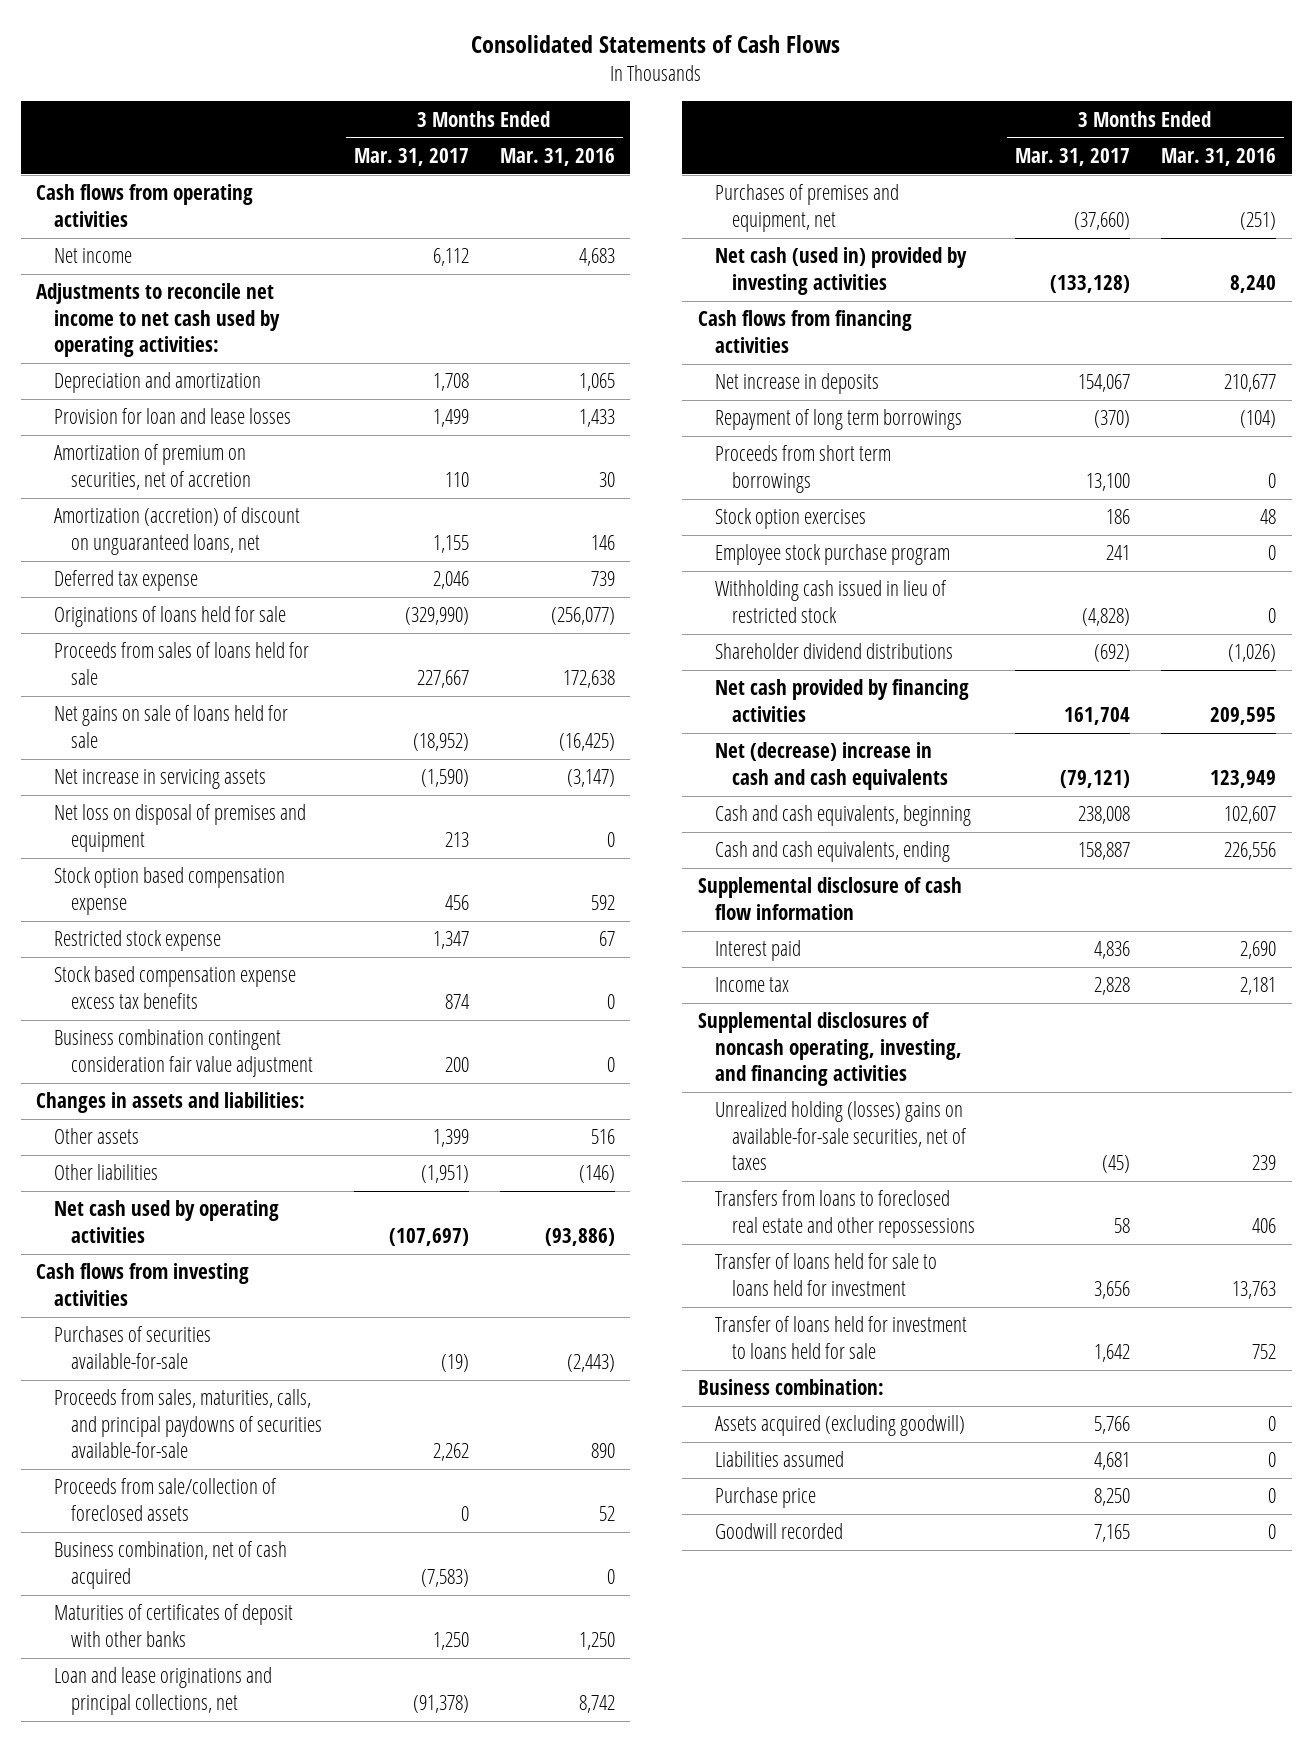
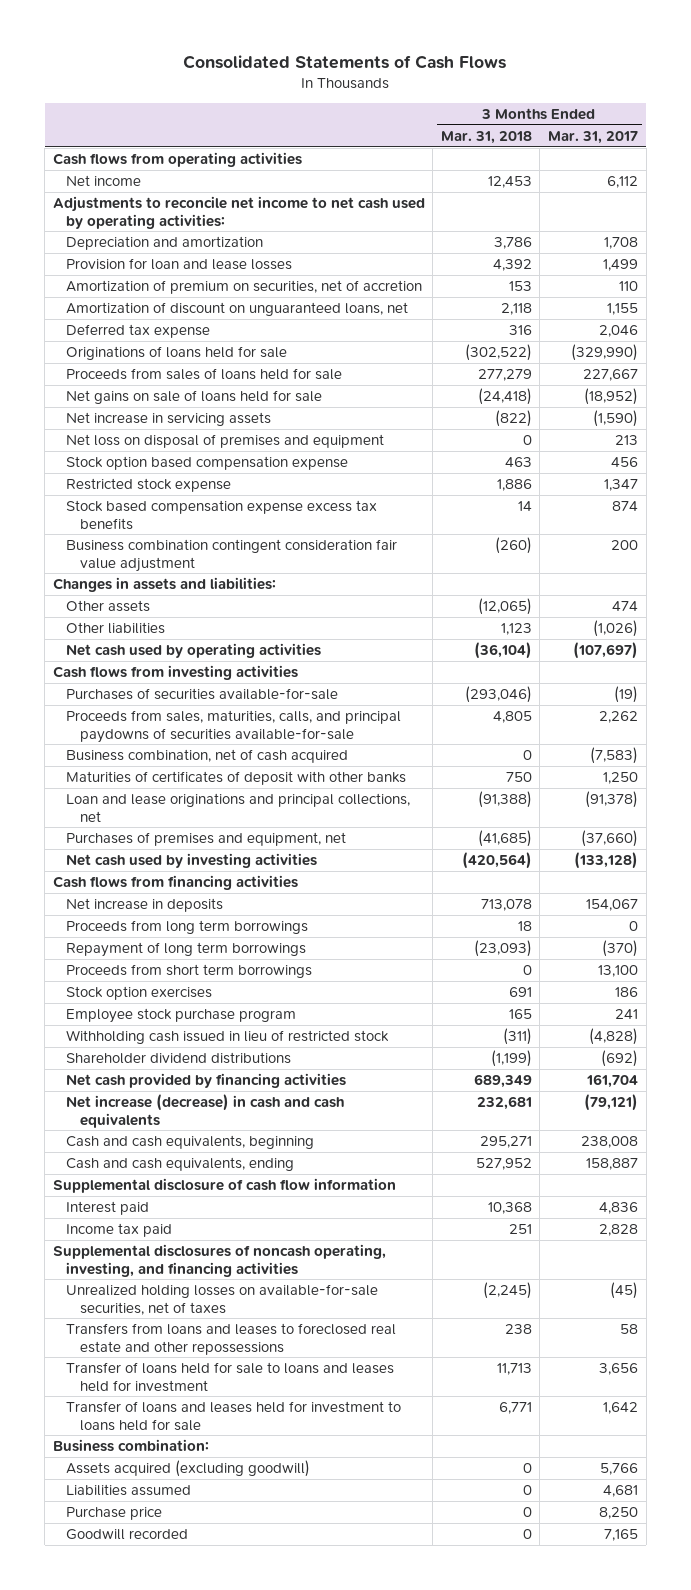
- | 3 Months Ended Mar. 31, 2017 | 3 Months Ended Mar. 31, 2016
+ | 3 Months Ended Mar. 31, 2018 | 3 Months Ended Mar. 31, 2017
- Amortization (accretion) of discount on unguaranteed loans, net | 1,155 | 146
+ Amortization of discount on unguaranteed loans, net | 2,118 | 1,155
- Other assets | 1,399 | 516
- Other liabilities | (1,951) | (146)
+ Other assets | (12,065) | 474
+ Other liabilities | 1,123 | (1,026)
- Proceeds from sale/collection of foreclosed assets | 0 | 52
- Net cash (used in) provided by investing activities | (133,128) | 8,240
+ Net cash used by investing activities | (420,564) | (133,128)
+ Proceeds from long term borrowings | 18 | 0
- Net (decrease) increase in cash and cash equivalents | (79,121) | 123,949
+ Net increase (decrease) in cash and cash equivalents | 232,681 | (79,121)
- Income tax | 2,828 | 2,181
+ Income tax paid | 251 | 2,828
- Unrealized holding (losses) gains on available-for-sale securities, net of taxes | (45) | 239
- Transfers from loans to foreclosed real estate and other repossessions | 58 | 406
- Transfer of loans held for sale to loans held for investment | 3,656 | 13,763
- Transfer of loans held for investment to loans held for sale | 1,642 | 752
+ Unrealized holding losses on available-for-sale securities, net of taxes | (2,245) | (45)
+ Transfers from loans and leases to foreclosed real estate and other repossessions | 238 | 58
+ Transfer of loans held for sale to loans and leases held for investment | 11,713 | 3,656
+ Transfer of loans and leases held for investment to loans held for sale | 6,771 | 1,642

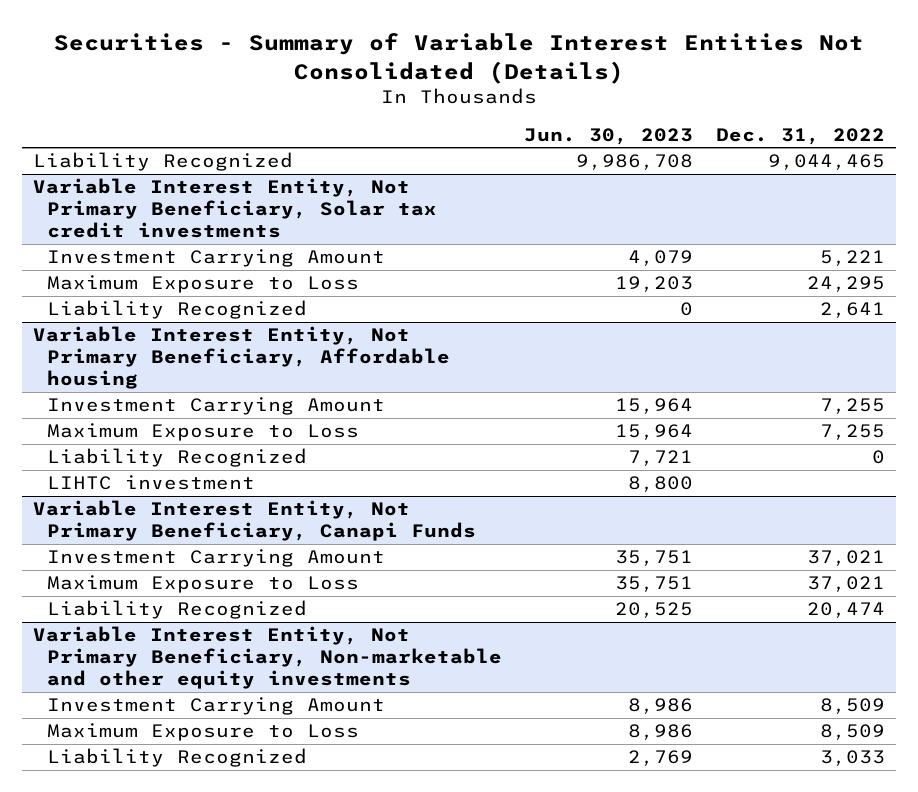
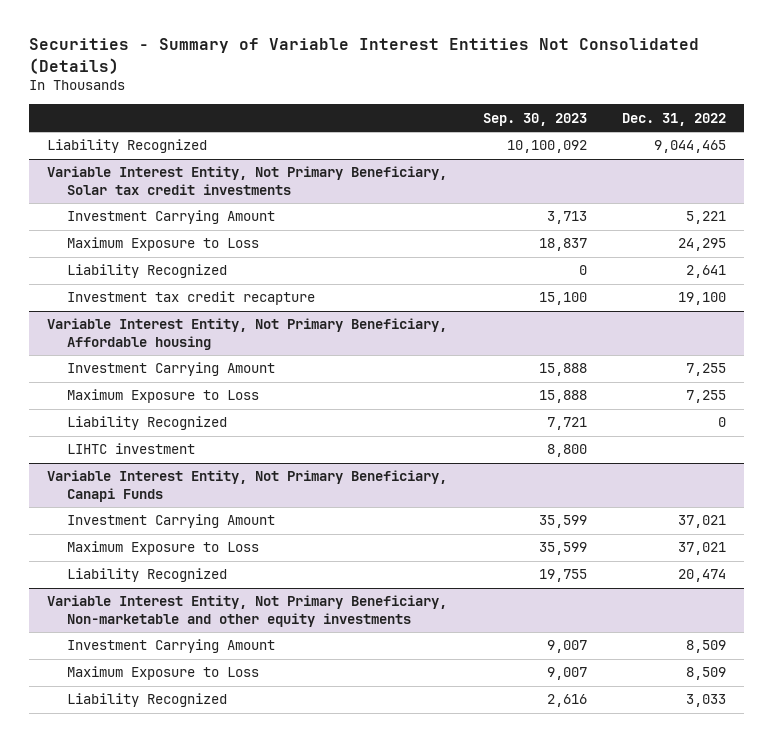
- | Jun. 30, 2023 | Dec. 31, 2022
+ | Sep. 30, 2023 | Dec. 31, 2022
@ Variable Interest Entity, Not Primary Beneficiary, Solar tax credit investments
+ Investment tax credit recapture | 15,100 | 19,100

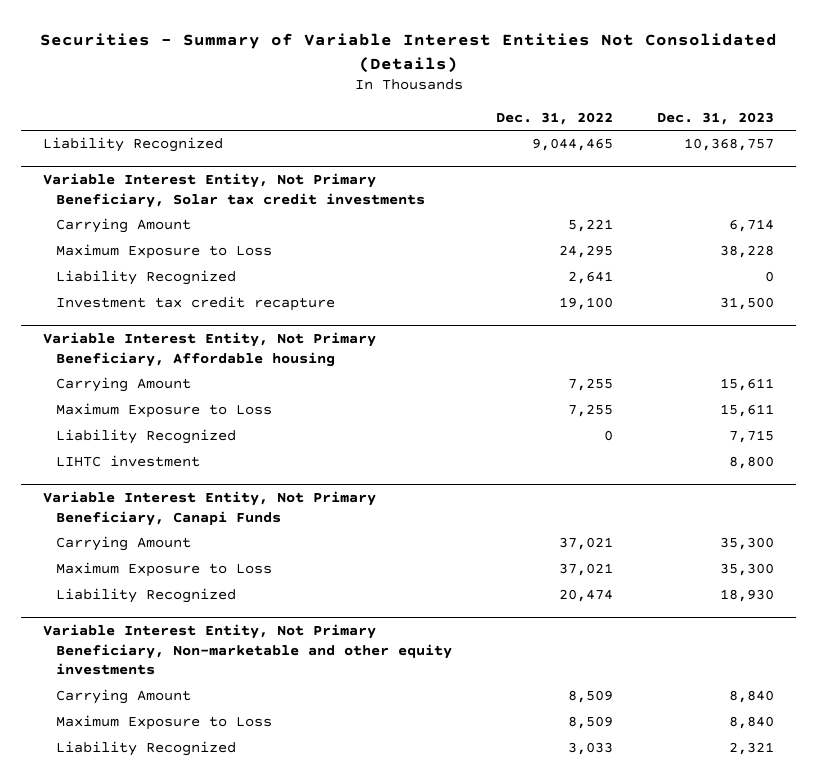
- | Sep. 30, 2023 | Dec. 31, 2022
+ | Dec. 31, 2022 | Dec. 31, 2023
@ Variable Interest Entity, Not Primary Beneficiary, Solar tax credit investments
- Investment Carrying Amount | 3,713 | 5,221
+ Carrying Amount | 5,221 | 6,714
@ Variable Interest Entity, Not Primary Beneficiary, Affordable housing
- Investment Carrying Amount | 15,888 | 7,255
+ Carrying Amount | 7,255 | 15,611
@ Variable Interest Entity, Not Primary Beneficiary, Canapi Funds
- Investment Carrying Amount | 35,599 | 37,021
+ Carrying Amount | 37,021 | 35,300
@ Variable Interest Entity, Not Primary Beneficiary, Non-marketable and other equity investments
- Investment Carrying Amount | 9,007 | 8,509
+ Carrying Amount | 8,509 | 8,840

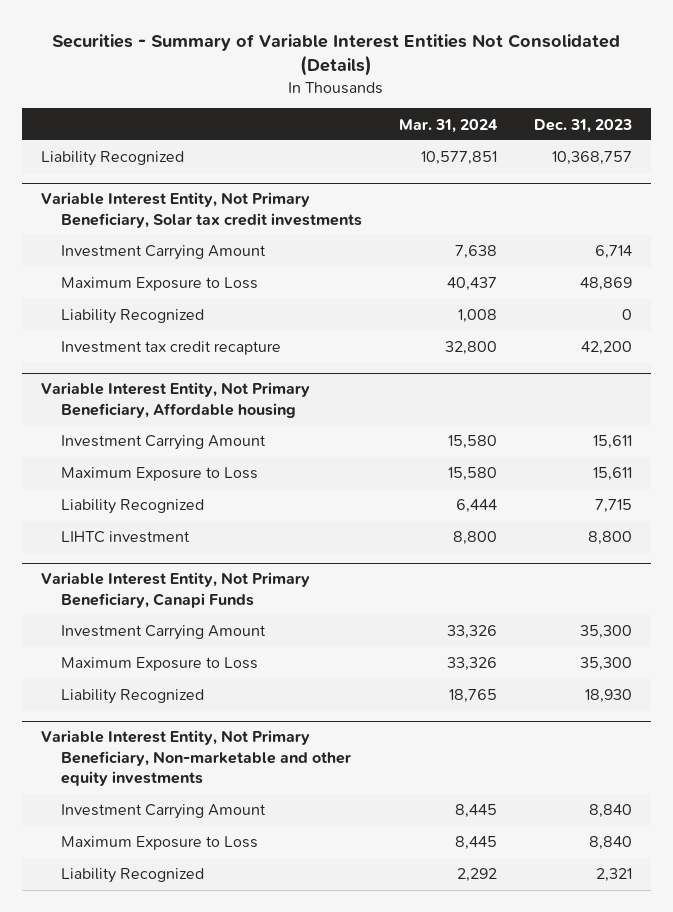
- | Dec. 31, 2022 | Dec. 31, 2023
+ | Mar. 31, 2024 | Dec. 31, 2023
@ Variable Interest Entity, Not Primary Beneficiary, Solar tax credit investments
- Carrying Amount | 5,221 | 6,714
- Maximum Exposure to Loss | 24,295 | 38,228
+ Investment Carrying Amount | 7,638 | 6,714
+ Maximum Exposure to Loss | 40,437 | 48,869
- Investment tax credit recapture | 19,100 | 31,500
+ Investment tax credit recapture | 32,800 | 42,200
@ Variable Interest Entity, Not Primary Beneficiary, Affordable housing
- Carrying Amount | 7,255 | 15,611
+ Investment Carrying Amount | 15,580 | 15,611
@ Variable Interest Entity, Not Primary Beneficiary, Canapi Funds
- Carrying Amount | 37,021 | 35,300
+ Investment Carrying Amount | 33,326 | 35,300
@ Variable Interest Entity, Not Primary Beneficiary, Non-marketable and other equity investments
- Carrying Amount | 8,509 | 8,840
+ Investment Carrying Amount | 8,445 | 8,840

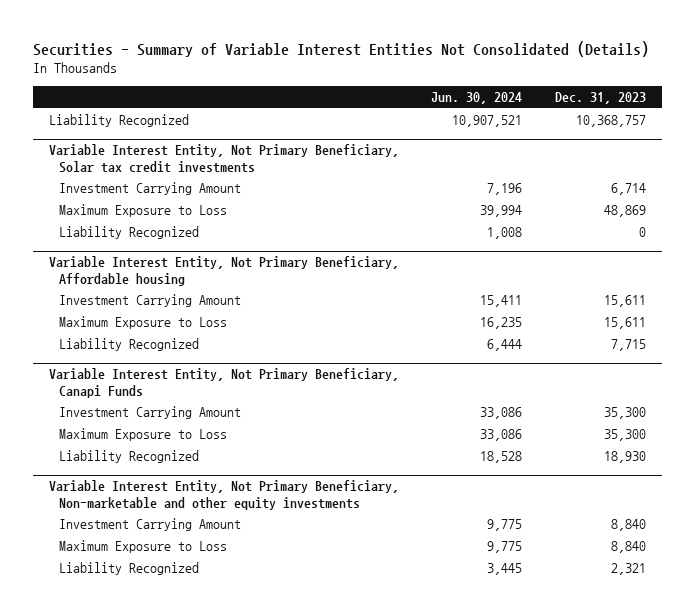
- | Mar. 31, 2024 | Dec. 31, 2023
+ | Jun. 30, 2024 | Dec. 31, 2023
@ Variable Interest Entity, Not Primary Beneficiary, Solar tax credit investments
- Investment tax credit recapture | 32,800 | 42,200
@ Variable Interest Entity, Not Primary Beneficiary, Affordable housing
- LIHTC investment | 8,800 | 8,800

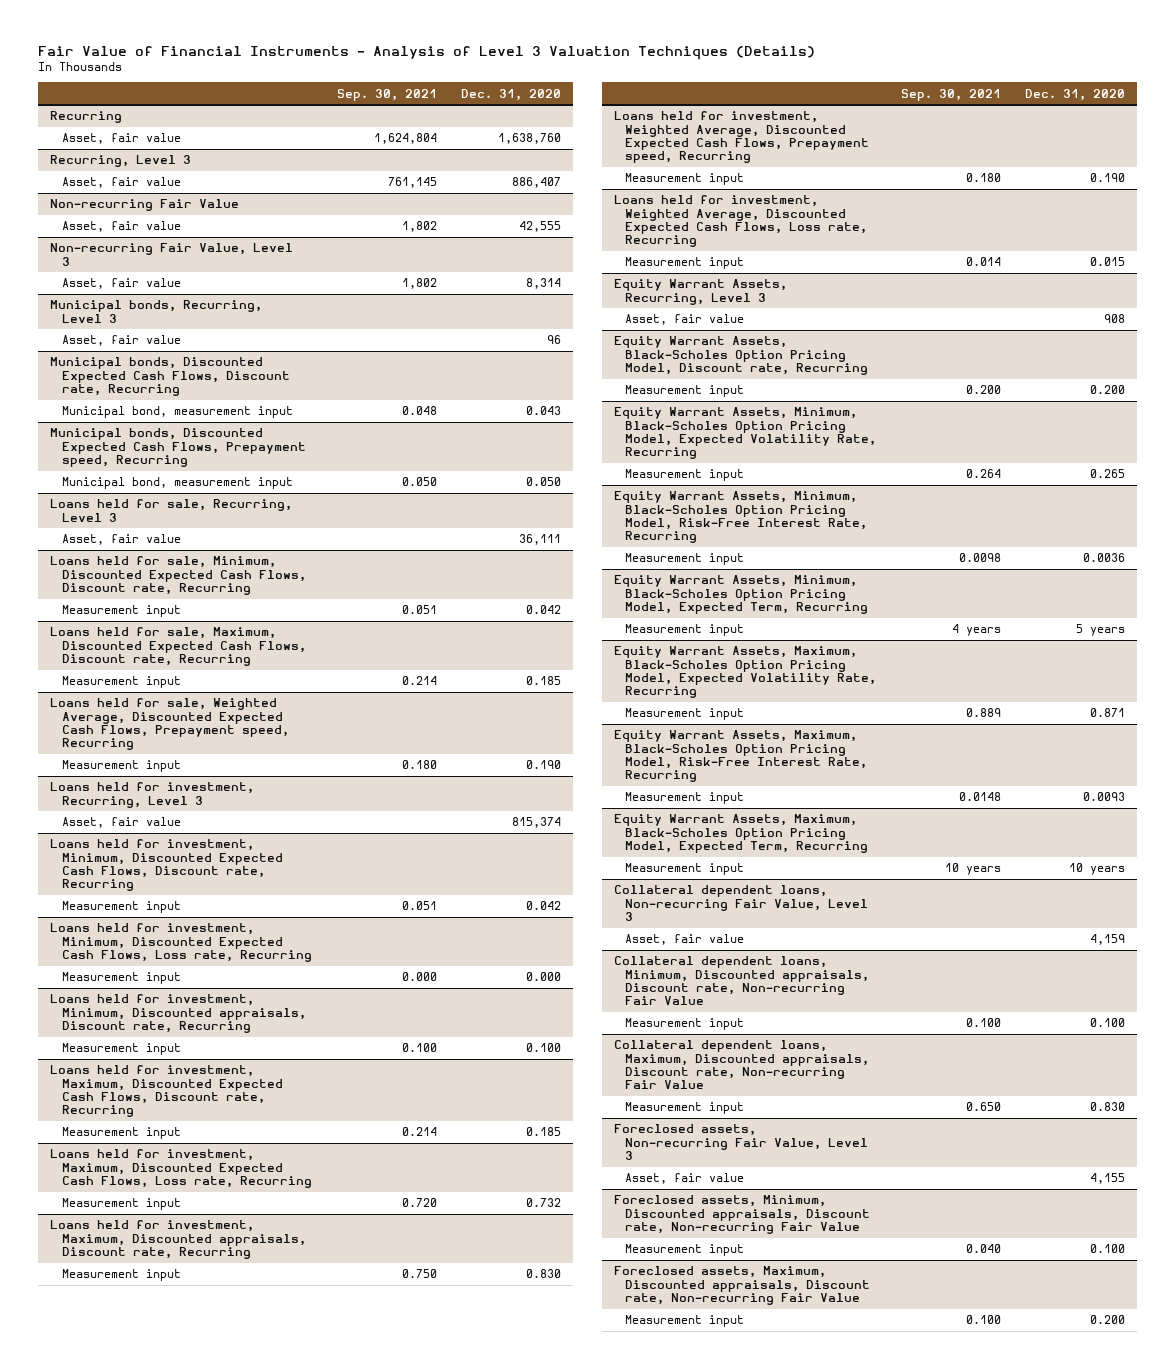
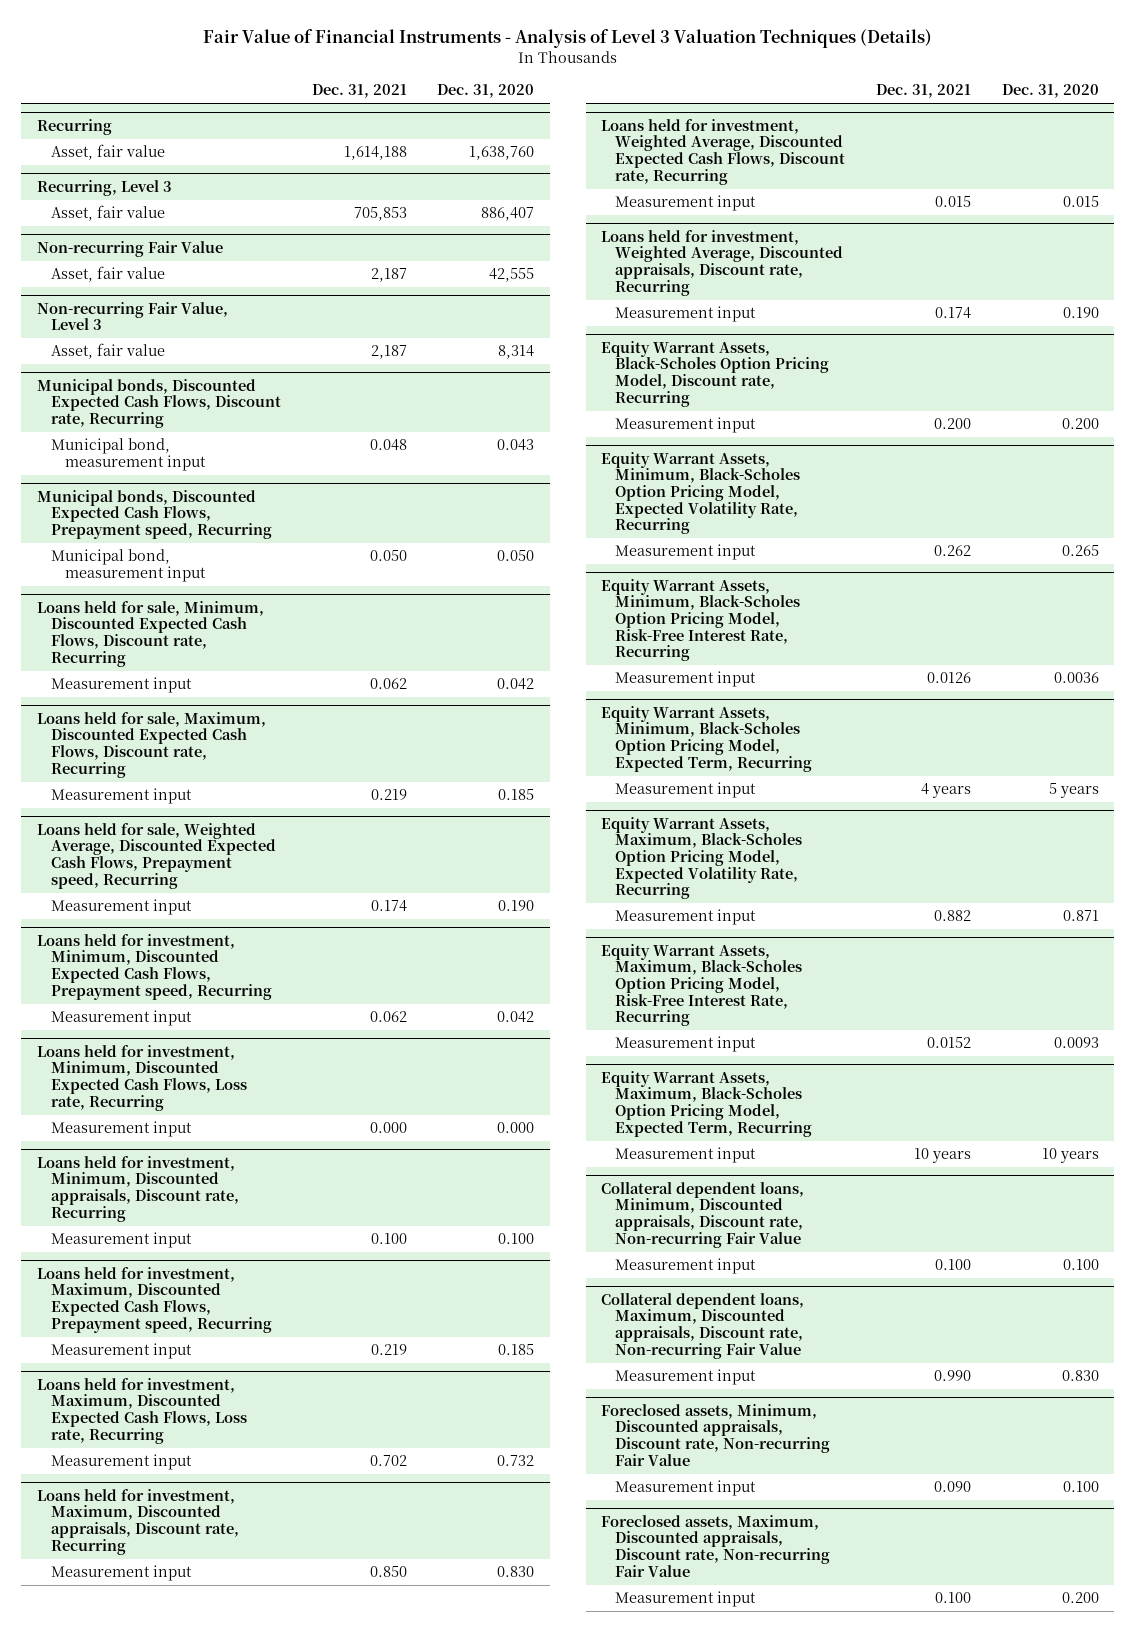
- | Sep. 30, 2021 | Dec. 31, 2020
+ | Dec. 31, 2021 | Dec. 31, 2020
- Municipal bonds, Recurring, Level 3
- Asset, fair value | | 96
- Loans held for sale, Recurring, Level 3
- Asset, fair value | | 36,111
- Loans held for investment, Recurring, Level 3
- Asset, fair value | | 815,374
- Loans held for investment, Minimum, Discounted Expected Cash Flows, Discount rate, Recurring
+ Loans held for investment, Minimum, Discounted Expected Cash Flows, Prepayment speed, Recurring
- Loans held for investment, Maximum, Discounted Expected Cash Flows, Discount rate, Recurring
+ Loans held for investment, Maximum, Discounted Expected Cash Flows, Prepayment speed, Recurring
- Loans held for investment, Weighted Average, Discounted Expected Cash Flows, Prepayment speed, Recurring
- Measurement input | 0.180 | 0.190
- Loans held for investment, Weighted Average, Discounted Expected Cash Flows, Loss rate, Recurring
+ Loans held for investment, Weighted Average, Discounted Expected Cash Flows, Discount rate, Recurring
- Equity Warrant Assets, Recurring, Level 3
- Asset, fair value | | 908
+ Loans held for investment, Weighted Average, Discounted appraisals, Discount rate, Recurring
+ Measurement input | 0.174 | 0.190
- Collateral dependent loans, Non-recurring Fair Value, Level 3
- Asset, fair value | | 4,159
- Foreclosed assets, Non-recurring Fair Value, Level 3
- Asset, fair value | | 4,155

